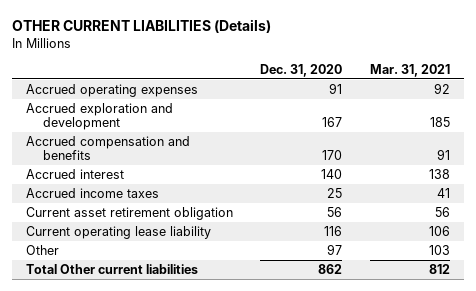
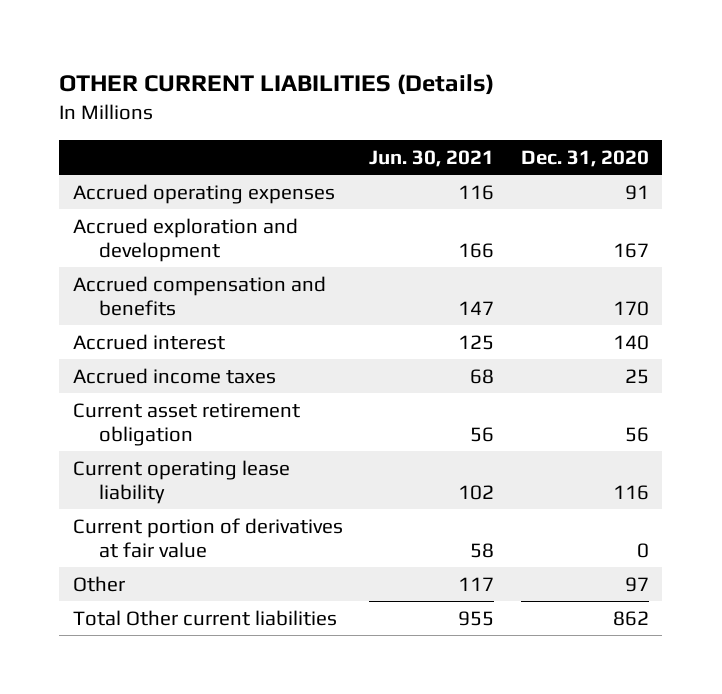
- | Dec. 31, 2020 | Mar. 31, 2021
+ | Jun. 30, 2021 | Dec. 31, 2020
+ Current portion of derivatives at fair value | 58 | 0

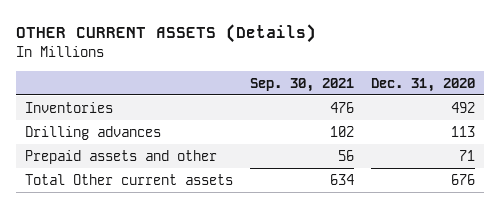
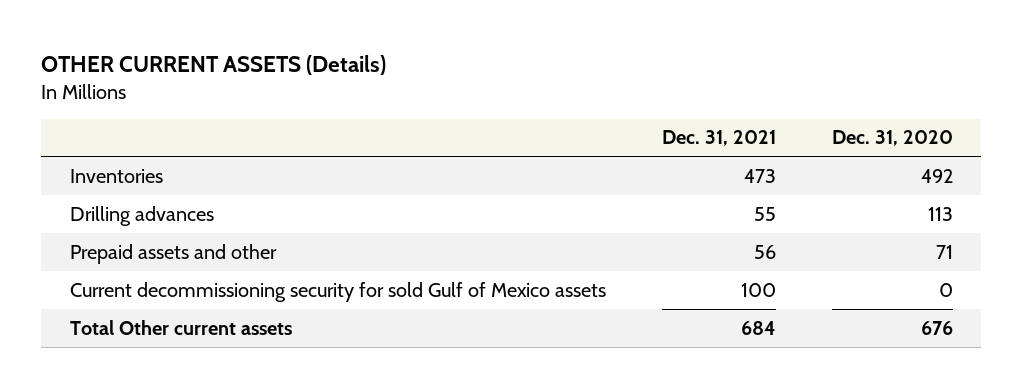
- | Sep. 30, 2021 | Dec. 31, 2020
+ | Dec. 31, 2021 | Dec. 31, 2020
+ Current decommissioning security for sold Gulf of Mexico assets | 100 | 0

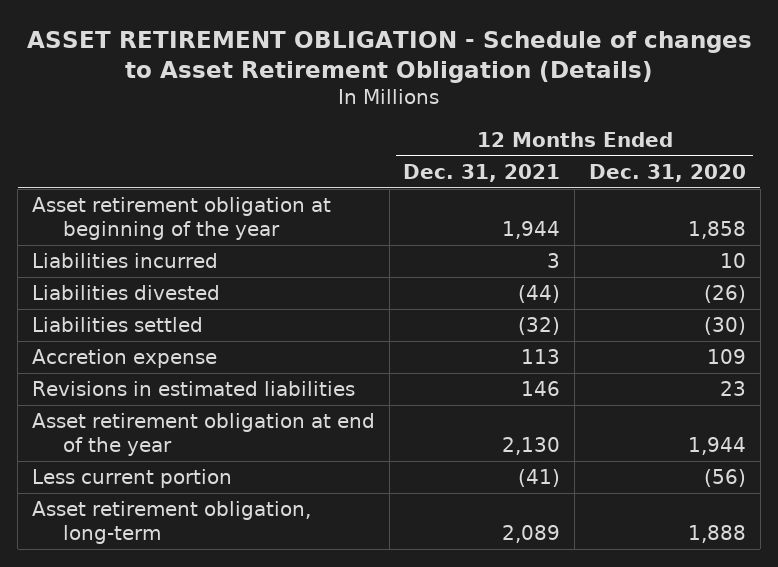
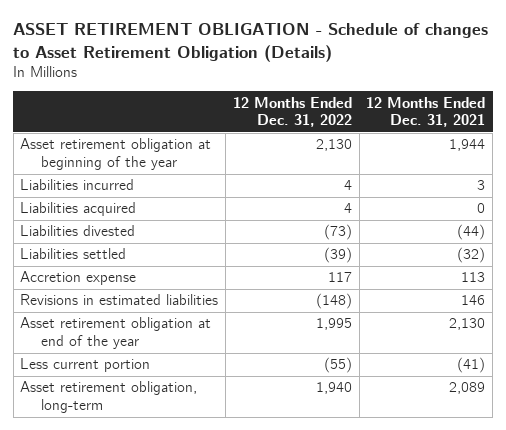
- | 12 Months Ended Dec. 31, 2021 | 12 Months Ended Dec. 31, 2020
+ | 12 Months Ended Dec. 31, 2022 | 12 Months Ended Dec. 31, 2021
+ Liabilities acquired | 4 | 0

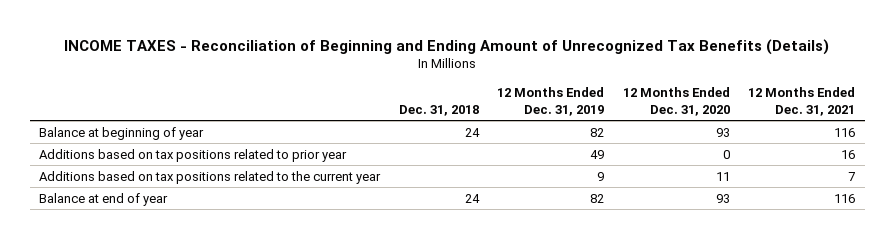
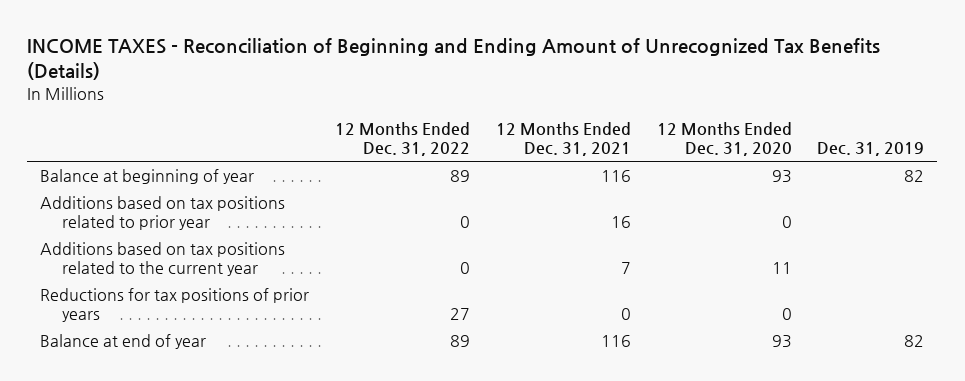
- | Dec. 31, 2018 | 12 Months Ended Dec. 31, 2019 | 12 Months Ended Dec. 31, 2020 | 12 Months Ended Dec. 31, 2021
+ | 12 Months Ended Dec. 31, 2022 | 12 Months Ended Dec. 31, 2021 | 12 Months Ended Dec. 31, 2020 | Dec. 31, 2019
+ Reductions for tax positions of prior years | 27 | 0 | 0 |

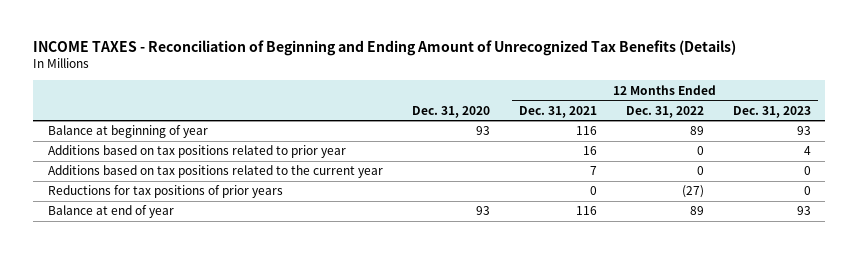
- | 12 Months Ended Dec. 31, 2022 | 12 Months Ended Dec. 31, 2021 | 12 Months Ended Dec. 31, 2020 | Dec. 31, 2019
+ | Dec. 31, 2020 | 12 Months Ended Dec. 31, 2021 | 12 Months Ended Dec. 31, 2022 | 12 Months Ended Dec. 31, 2023
- Reductions for tax positions of prior years | 27 | 0 | 0 |
+ Reductions for tax positions of prior years | | 0 | (27) | 0

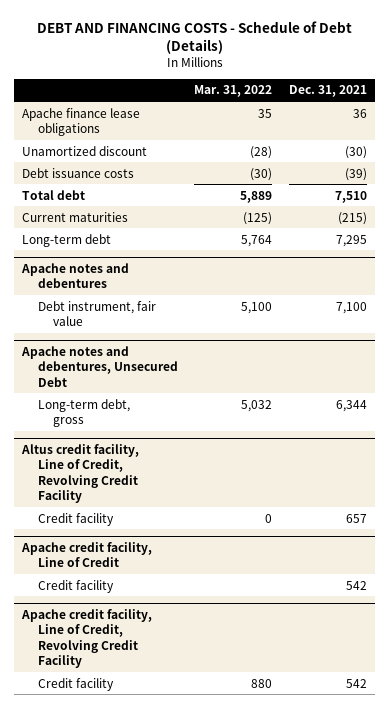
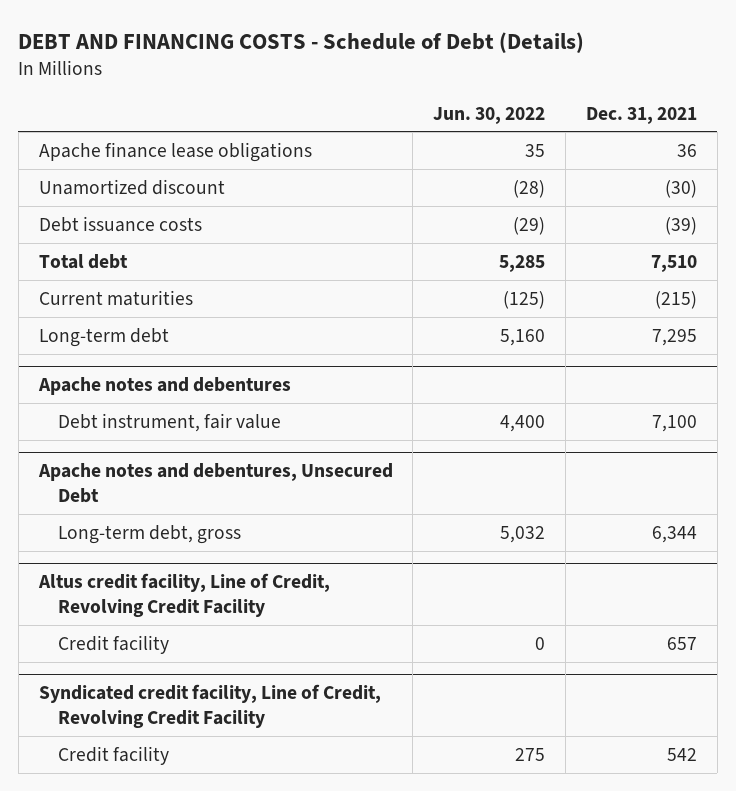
- | Mar. 31, 2022 | Dec. 31, 2021
+ | Jun. 30, 2022 | Dec. 31, 2021
- Apache credit facility, Line of Credit
- Credit facility | | 542
- Apache credit facility, Line of Credit, Revolving Credit Facility
+ Syndicated credit facility, Line of Credit, Revolving Credit Facility

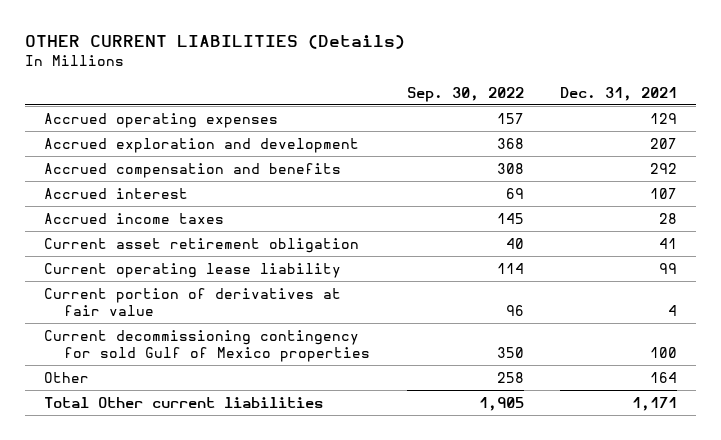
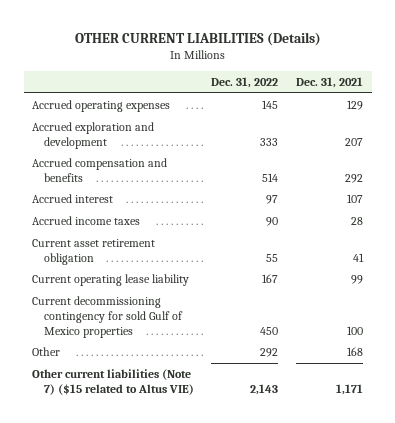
- | Sep. 30, 2022 | Dec. 31, 2021
+ | Dec. 31, 2022 | Dec. 31, 2021
- Current portion of derivatives at fair value | 96 | 4
- Other | 258 | 164
- Total Other current liabilities | 1,905 | 1,171
+ Other | 292 | 168
+ Other current liabilities (Note 7) ($15 related to Altus VIE) | 2,143 | 1,171

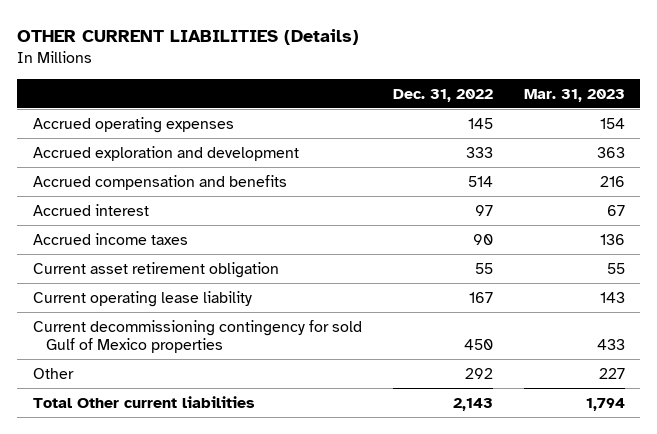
- | Dec. 31, 2022 | Dec. 31, 2021
+ | Dec. 31, 2022 | Mar. 31, 2023
- Other current liabilities (Note 7) ($15 related to Altus VIE) | 2,143 | 1,171
+ Total Other current liabilities | 2,143 | 1,794

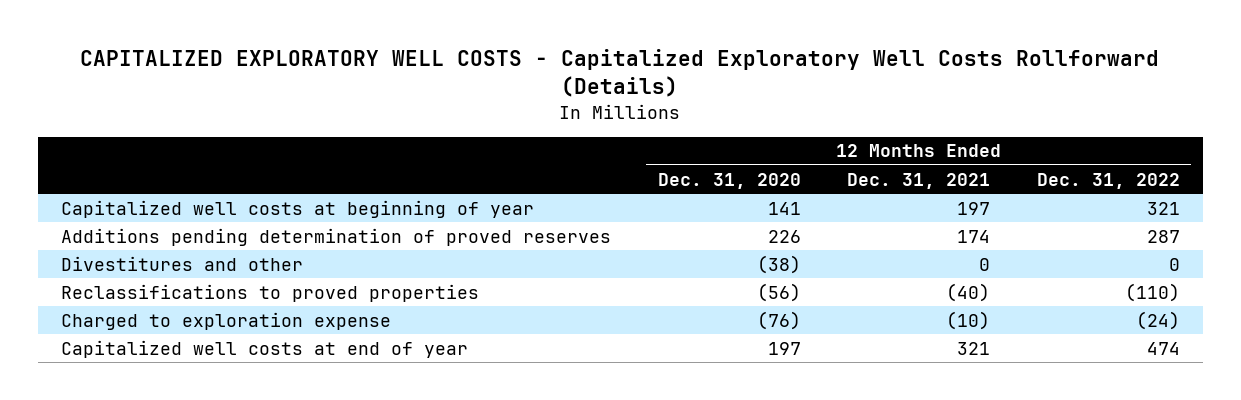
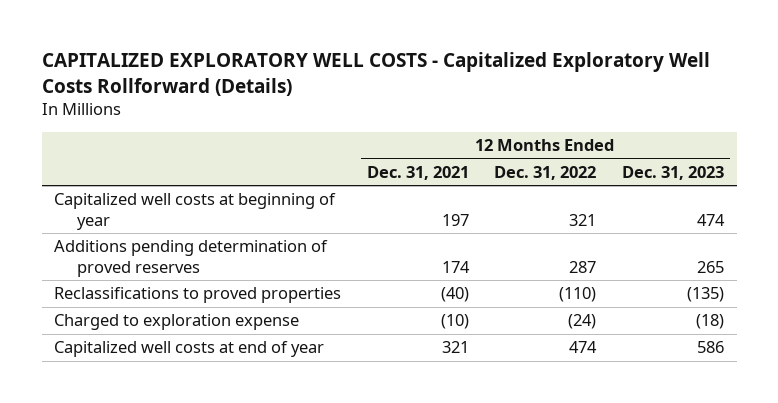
- | 12 Months Ended Dec. 31, 2020 | 12 Months Ended Dec. 31, 2021 | 12 Months Ended Dec. 31, 2022
+ | 12 Months Ended Dec. 31, 2021 | 12 Months Ended Dec. 31, 2022 | 12 Months Ended Dec. 31, 2023
- Divestitures and other | (38) | 0 | 0

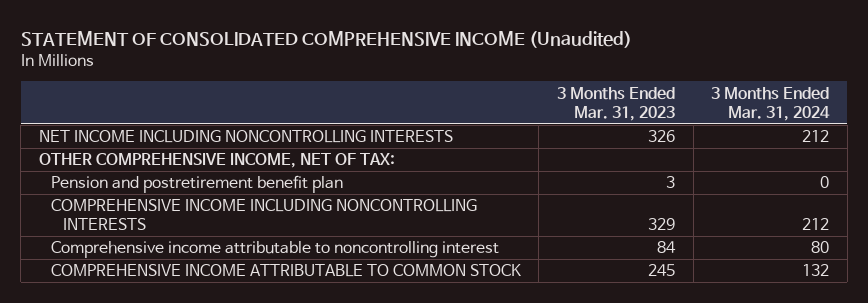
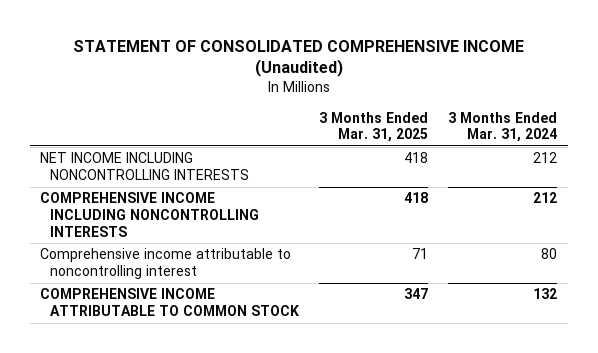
- | 3 Months Ended Mar. 31, 2023 | 3 Months Ended Mar. 31, 2024
+ | 3 Months Ended Mar. 31, 2025 | 3 Months Ended Mar. 31, 2024
- OTHER COMPREHENSIVE INCOME, NET OF TAX:
- Pension and postretirement benefit plan | 3 | 0

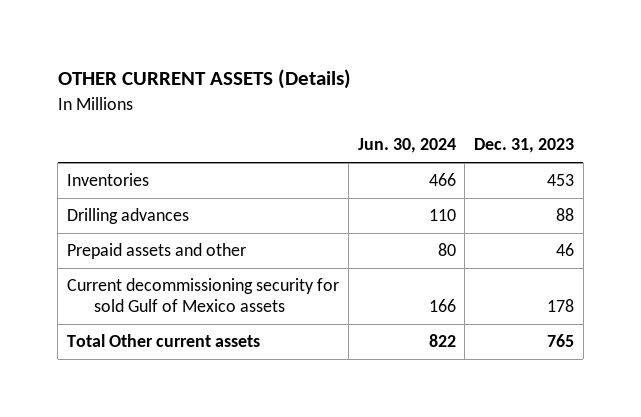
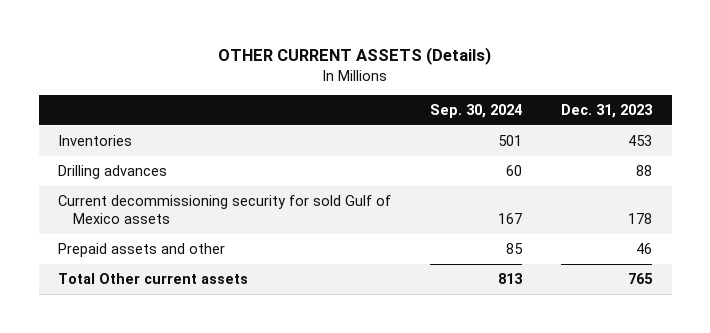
- | Jun. 30, 2024 | Dec. 31, 2023
+ | Sep. 30, 2024 | Dec. 31, 2023
moved down: Prepaid assets and other | 85 | 46

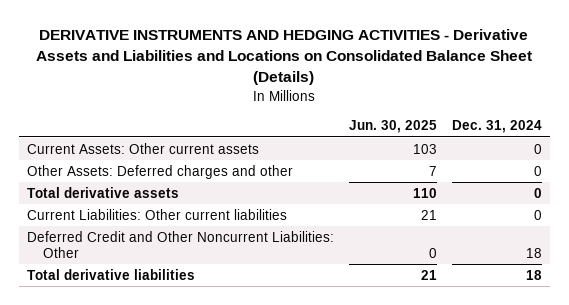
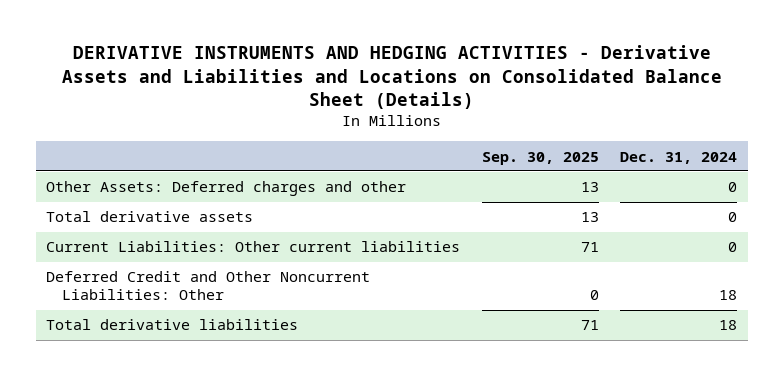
- | Jun. 30, 2025 | Dec. 31, 2024
+ | Sep. 30, 2025 | Dec. 31, 2024
- Current Assets: Other current assets | 103 | 0

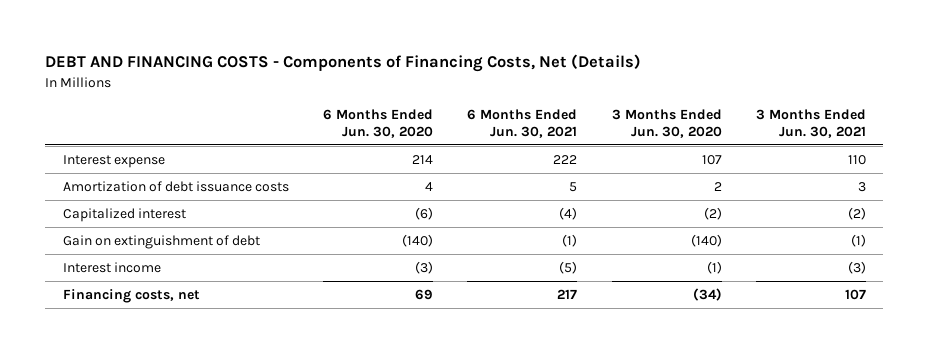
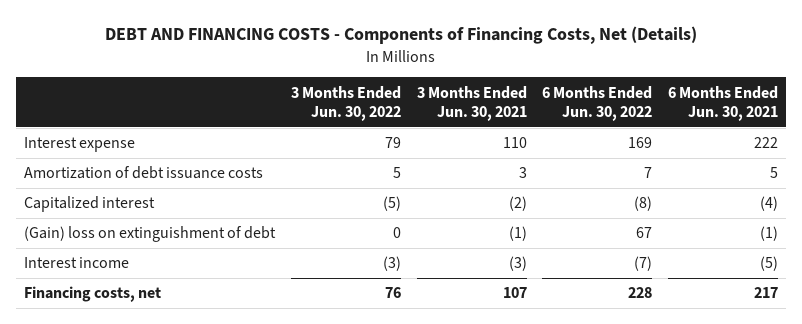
- | 6 Months Ended Jun. 30, 2020 | 6 Months Ended Jun. 30, 2021 | 3 Months Ended Jun. 30, 2020 | 3 Months Ended Jun. 30, 2021
+ | 3 Months Ended Jun. 30, 2022 | 3 Months Ended Jun. 30, 2021 | 6 Months Ended Jun. 30, 2022 | 6 Months Ended Jun. 30, 2021
- Gain on extinguishment of debt | (140) | (1) | (140) | (1)
+ (Gain) loss on extinguishment of debt | 0 | (1) | 67 | (1)

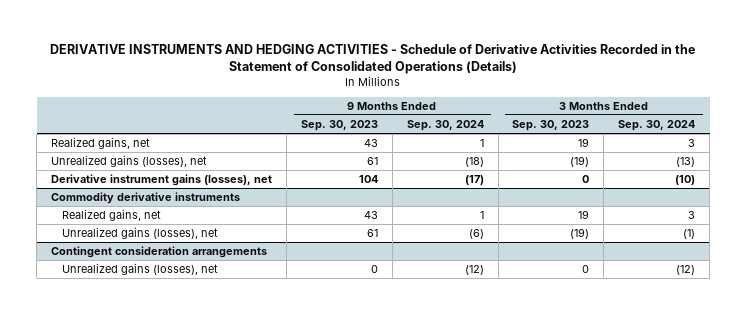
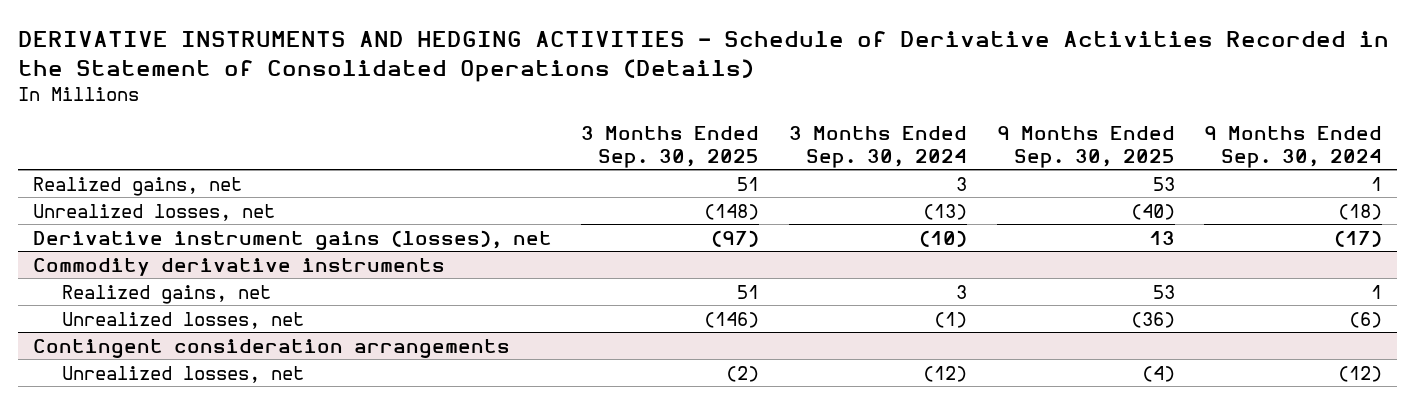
- | 9 Months Ended Sep. 30, 2023 | 9 Months Ended Sep. 30, 2024 | 3 Months Ended Sep. 30, 2023 | 3 Months Ended Sep. 30, 2024
+ | 3 Months Ended Sep. 30, 2025 | 3 Months Ended Sep. 30, 2024 | 9 Months Ended Sep. 30, 2025 | 9 Months Ended Sep. 30, 2024
- Unrealized gains (losses), net | 61 | (18) | (19) | (13)
+ Unrealized losses, net | (148) | (13) | (40) | (18)
@ Commodity derivative instruments
- Unrealized gains (losses), net | 61 | (6) | (19) | (1)
+ Unrealized losses, net | (146) | (1) | (36) | (6)
@ Contingent consideration arrangements
- Unrealized gains (losses), net | 0 | (12) | 0 | (12)
+ Unrealized losses, net | (2) | (12) | (4) | (12)

